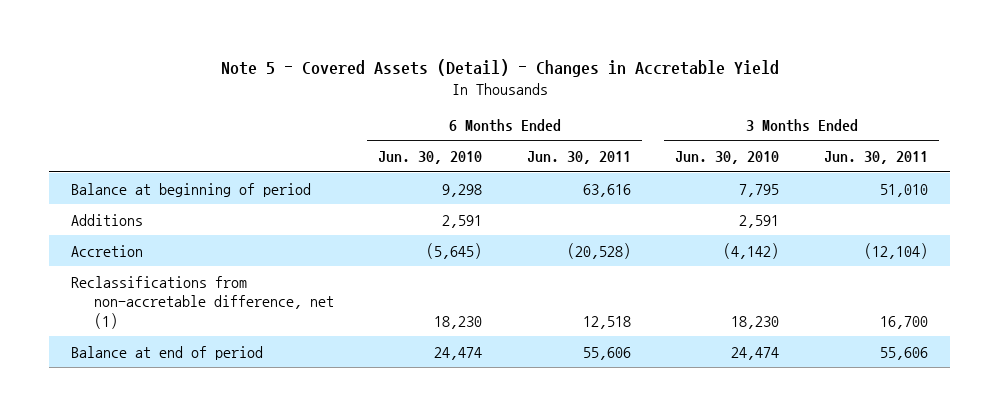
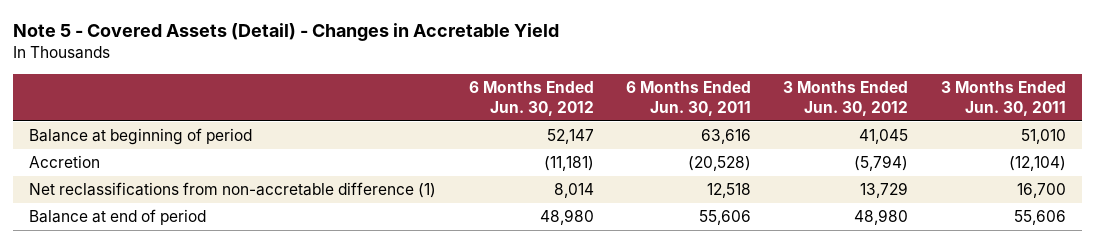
- | 6 Months Ended Jun. 30, 2010 | 6 Months Ended Jun. 30, 2011 | 3 Months Ended Jun. 30, 2010 | 3 Months Ended Jun. 30, 2011
+ | 6 Months Ended Jun. 30, 2012 | 6 Months Ended Jun. 30, 2011 | 3 Months Ended Jun. 30, 2012 | 3 Months Ended Jun. 30, 2011
- Additions | 2,591 | | 2,591 |
- Reclassifications from non-accretable difference, net (1) | 18,230 | 12,518 | 18,230 | 16,700
+ Net reclassifications from non-accretable difference (1) | 8,014 | 12,518 | 13,729 | 16,700

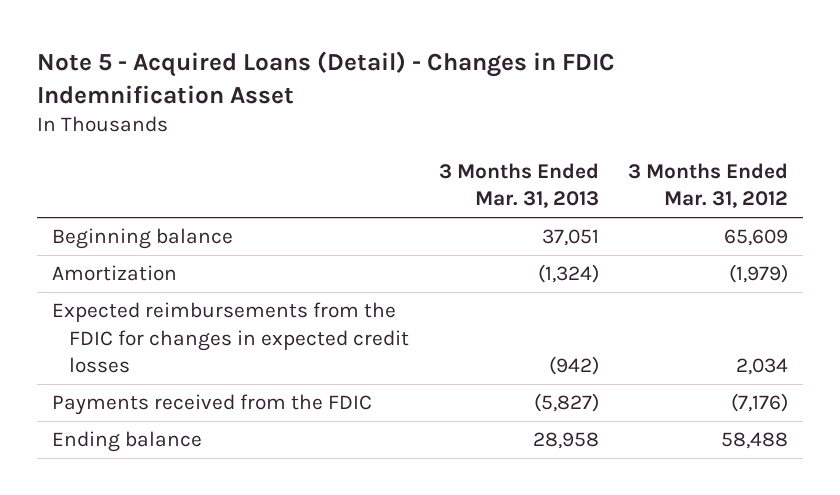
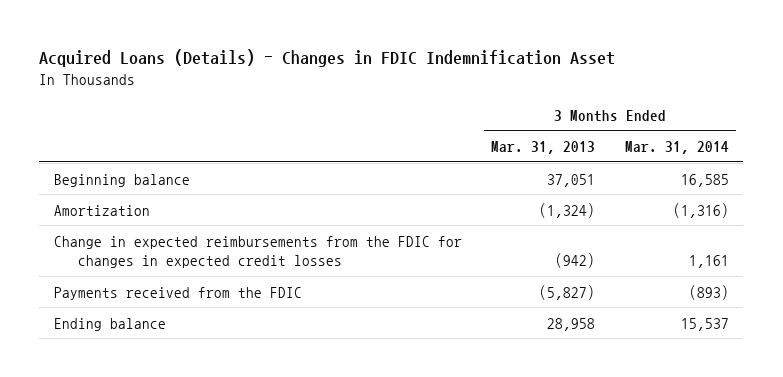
- Note 5 - Acquired Loans (Detail) - Changes in FDIC Indemnification Asset
+ Acquired Loans (Details) - Changes in FDIC Indemnification Asset
- | 3 Months Ended Mar. 31, 2013 | 3 Months Ended Mar. 31, 2012
+ | 3 Months Ended Mar. 31, 2013 | 3 Months Ended Mar. 31, 2014
- Expected reimbursements from the FDIC for changes in expected credit losses | (942) | 2,034
+ Change in expected reimbursements from the FDIC for changes in expected credit losses | (942) | 1,161

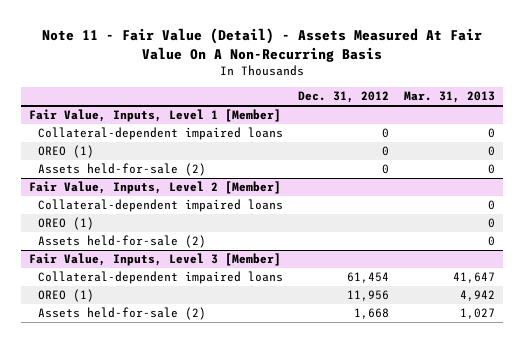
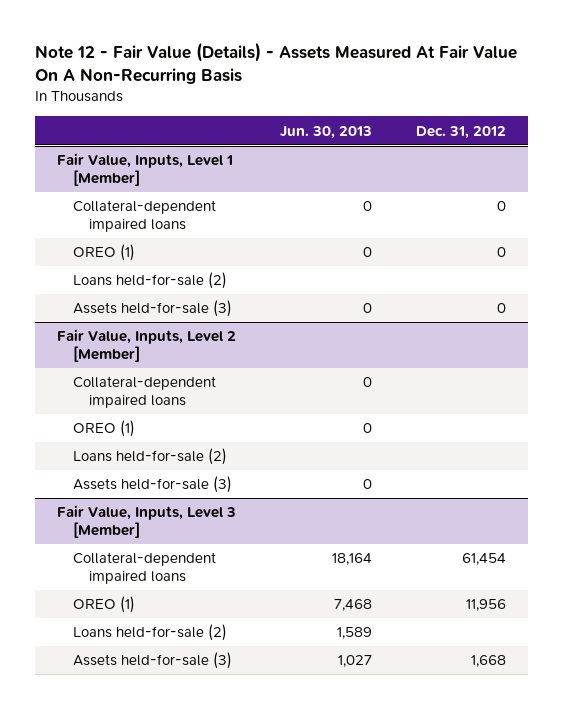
- Note 11 - Fair Value (Detail) - Assets Measured At Fair Value On A Non-Recurring Basis
+ Note 12 - Fair Value (Details) - Assets Measured At Fair Value On A Non-Recurring Basis
- | Dec. 31, 2012 | Mar. 31, 2013
+ | Jun. 30, 2013 | Dec. 31, 2012
@ Fair Value, Inputs, Level 1 [Member]
- Assets held-for-sale (2) | 0 | 0
+ Loans held-for-sale (2)
+ Assets held-for-sale (3) | 0 | 0
@ Fair Value, Inputs, Level 2 [Member]
- Assets held-for-sale (2) | | 0
+ Loans held-for-sale (2)
+ Assets held-for-sale (3) | 0 |
@ Fair Value, Inputs, Level 3 [Member]
- Assets held-for-sale (2) | 1,668 | 1,027
+ Loans held-for-sale (2) | 1,589 |
+ Assets held-for-sale (3) | 1,027 | 1,668

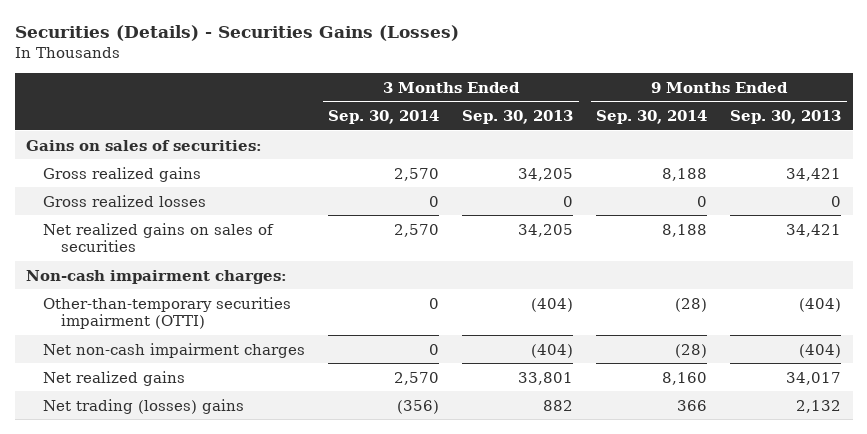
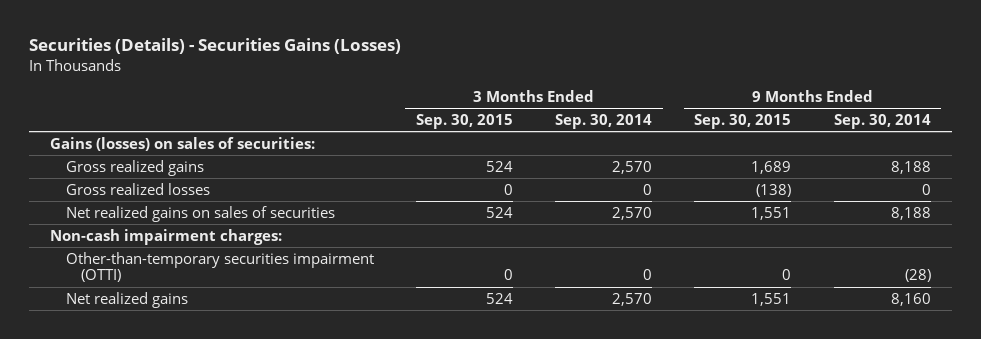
- | 3 Months Ended Sep. 30, 2014 | 3 Months Ended Sep. 30, 2013 | 9 Months Ended Sep. 30, 2014 | 9 Months Ended Sep. 30, 2013
+ | 3 Months Ended Sep. 30, 2015 | 3 Months Ended Sep. 30, 2014 | 9 Months Ended Sep. 30, 2015 | 9 Months Ended Sep. 30, 2014
- Gains on sales of securities:
+ Gains (losses) on sales of securities:
- Net non-cash impairment charges | 0 | (404) | (28) | (404)
- Net trading (losses) gains | (356) | 882 | 366 | 2,132

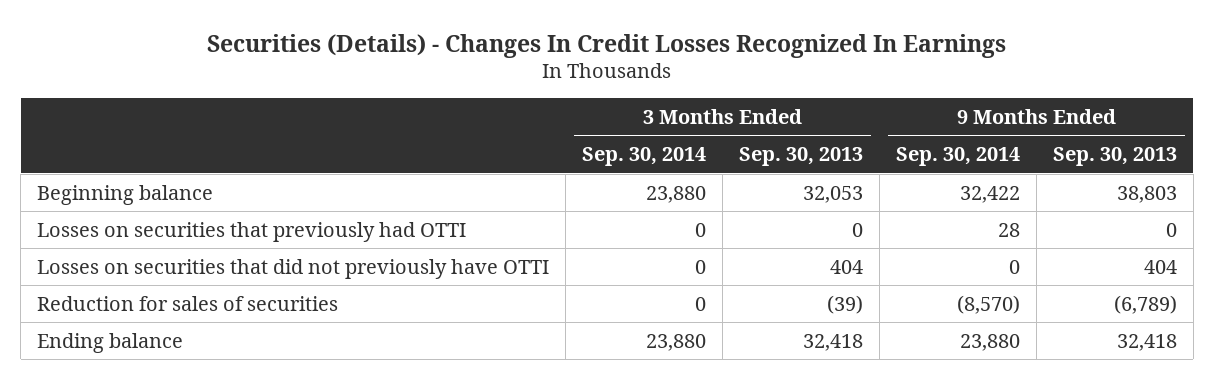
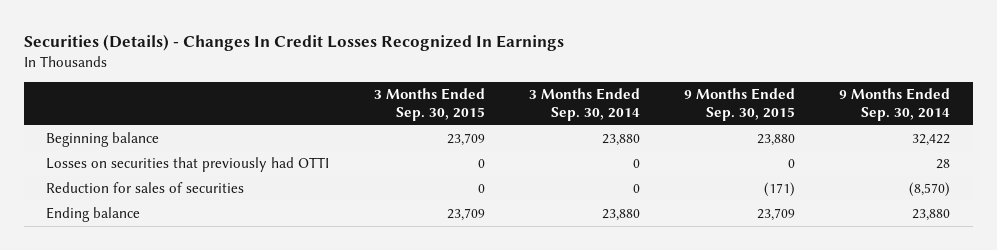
- | 3 Months Ended Sep. 30, 2014 | 3 Months Ended Sep. 30, 2013 | 9 Months Ended Sep. 30, 2014 | 9 Months Ended Sep. 30, 2013
+ | 3 Months Ended Sep. 30, 2015 | 3 Months Ended Sep. 30, 2014 | 9 Months Ended Sep. 30, 2015 | 9 Months Ended Sep. 30, 2014
- Losses on securities that did not previously have OTTI | 0 | 404 | 0 | 404

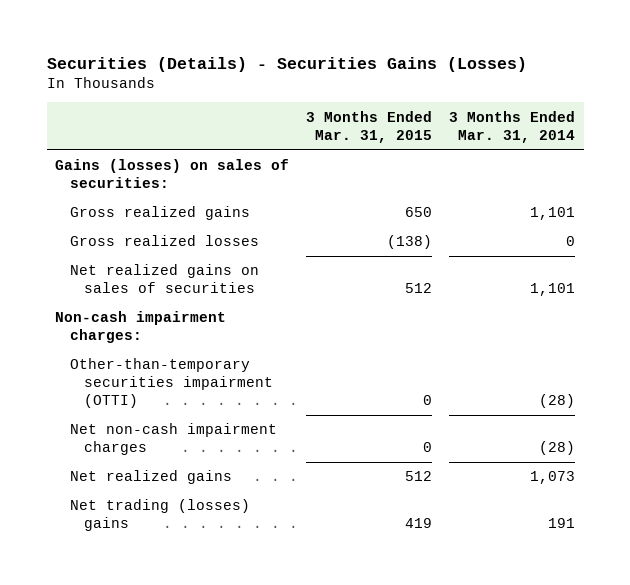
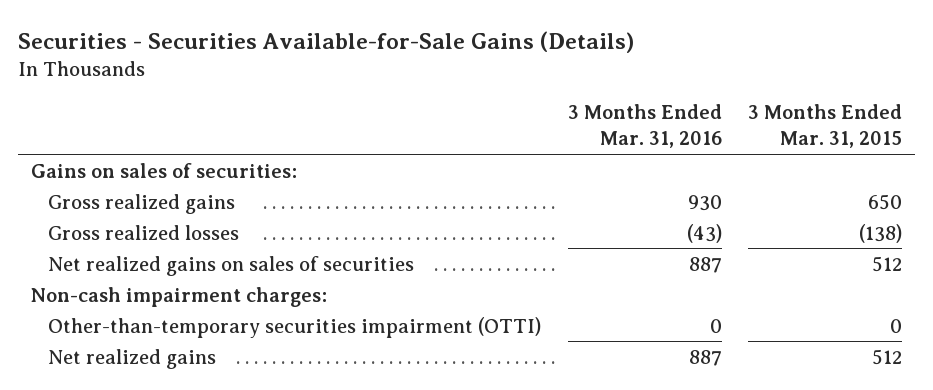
- Securities (Details) - Securities Gains (Losses)
+ Securities - Securities Available-for-Sale Gains (Details)
- | 3 Months Ended Mar. 31, 2015 | 3 Months Ended Mar. 31, 2014
+ | 3 Months Ended Mar. 31, 2016 | 3 Months Ended Mar. 31, 2015
- Gains (losses) on sales of securities:
+ Gains on sales of securities:
- Net non-cash impairment charges | 0 | (28)
- Net trading (losses) gains | 419 | 191

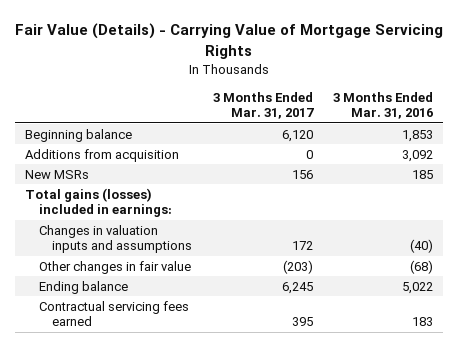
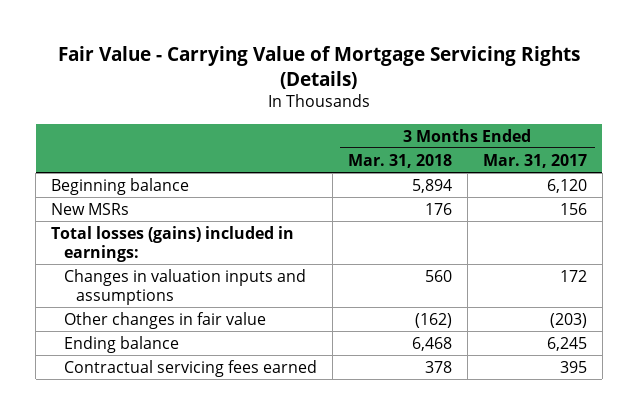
- Fair Value (Details) - Carrying Value of Mortgage Servicing Rights
+ Fair Value - Carrying Value of Mortgage Servicing Rights (Details)
- | 3 Months Ended Mar. 31, 2017 | 3 Months Ended Mar. 31, 2016
+ | 3 Months Ended Mar. 31, 2018 | 3 Months Ended Mar. 31, 2017
- Additions from acquisition | 0 | 3,092
- Total gains (losses) included in earnings:
+ Total losses (gains) included in earnings:

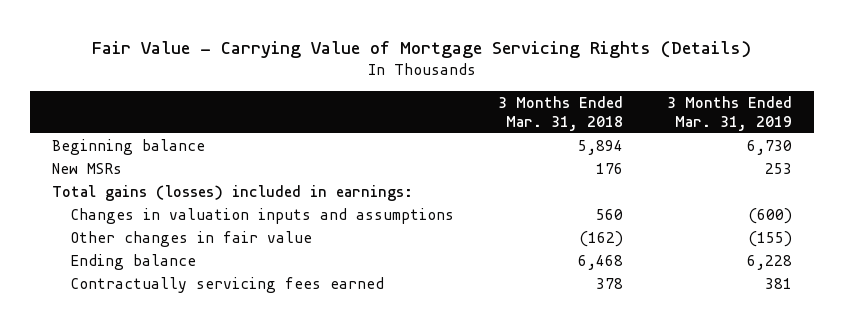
- | 3 Months Ended Mar. 31, 2018 | 3 Months Ended Mar. 31, 2017
+ | 3 Months Ended Mar. 31, 2018 | 3 Months Ended Mar. 31, 2019
- Total losses (gains) included in earnings:
+ Total gains (losses) included in earnings:
- Contractual servicing fees earned | 378 | 395
+ Contractually servicing fees earned | 378 | 381

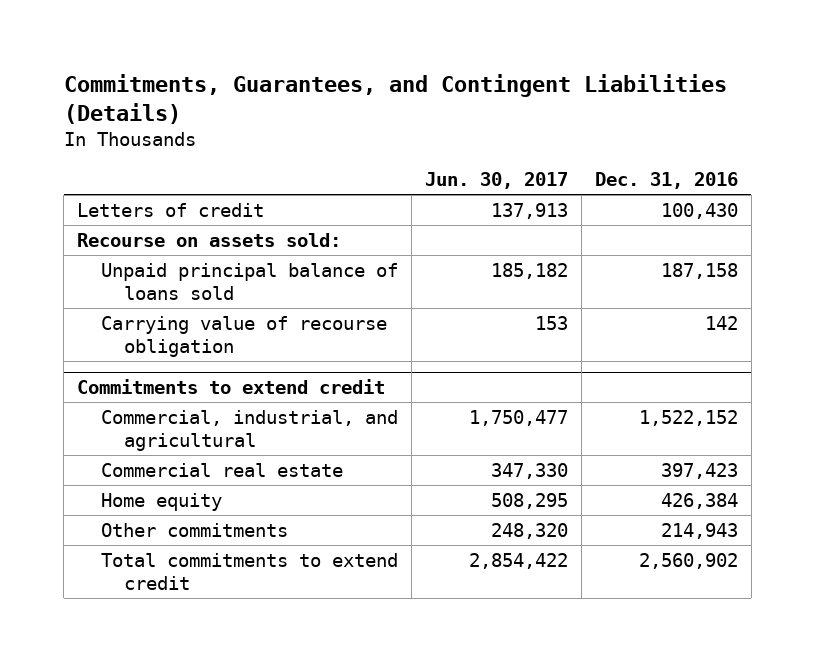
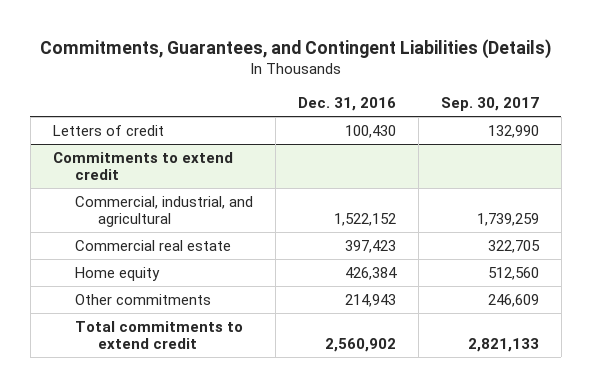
- | Jun. 30, 2017 | Dec. 31, 2016
+ | Dec. 31, 2016 | Sep. 30, 2017
- Recourse on assets sold:
- Unpaid principal balance of loans sold | 185,182 | 187,158
- Carrying value of recourse obligation | 153 | 142

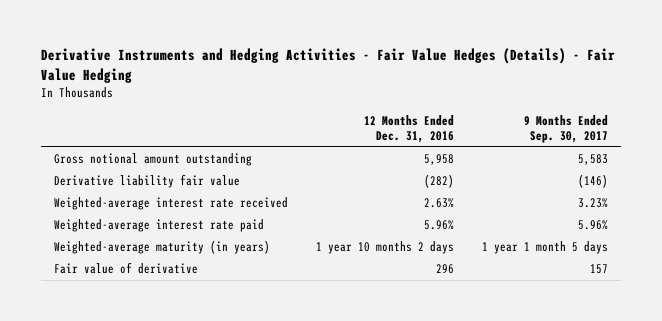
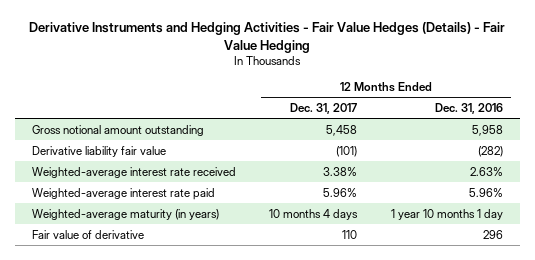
- | 12 Months Ended Dec. 31, 2016 | 9 Months Ended Sep. 30, 2017
+ | 12 Months Ended Dec. 31, 2017 | 12 Months Ended Dec. 31, 2016
- Weighted-average maturity (in years) | 1 year 10 months 2 days | 1 year 1 month 5 days
+ Weighted-average maturity (in years) | 10 months 4 days | 1 year 10 months 1 day

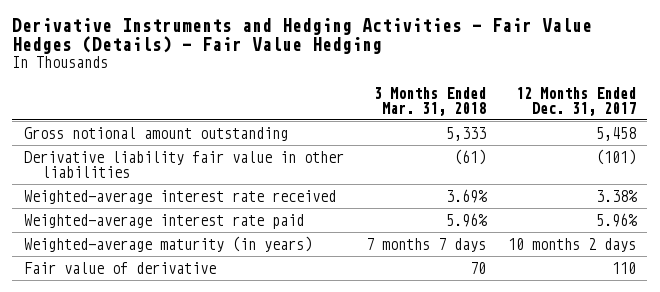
- | 12 Months Ended Dec. 31, 2017 | 12 Months Ended Dec. 31, 2016
+ | 3 Months Ended Mar. 31, 2018 | 12 Months Ended Dec. 31, 2017
- Derivative liability fair value | (101) | (282)
+ Derivative liability fair value in other liabilities | (61) | (101)
- Weighted-average maturity (in years) | 10 months 4 days | 1 year 10 months 1 day
+ Weighted-average maturity (in years) | 7 months 7 days | 10 months 2 days

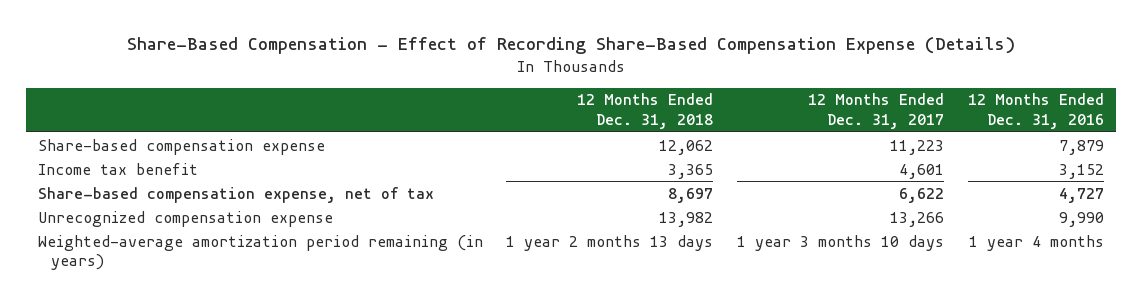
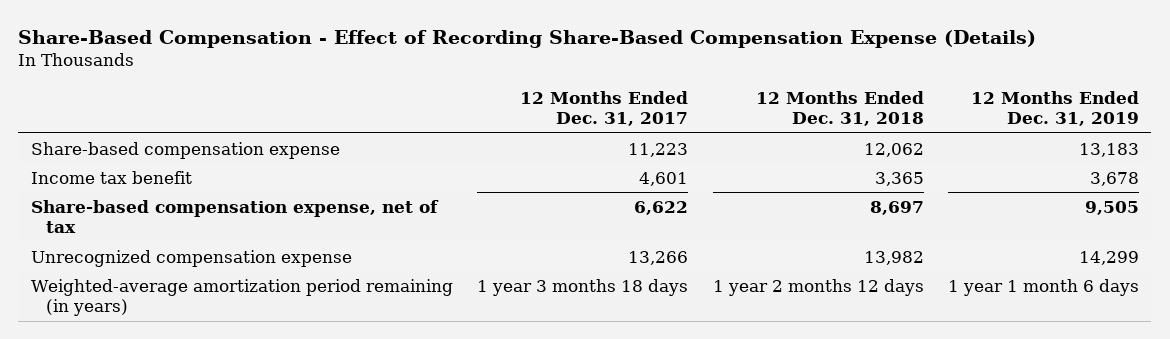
- | 12 Months Ended Dec. 31, 2018 | 12 Months Ended Dec. 31, 2017 | 12 Months Ended Dec. 31, 2016
+ | 12 Months Ended Dec. 31, 2017 | 12 Months Ended Dec. 31, 2018 | 12 Months Ended Dec. 31, 2019
- Weighted-average amortization period remaining (in years) | 1 year 2 months 13 days | 1 year 3 months 10 days | 1 year 4 months
+ Weighted-average amortization period remaining (in years) | 1 year 3 months 18 days | 1 year 2 months 12 days | 1 year 1 month 6 days

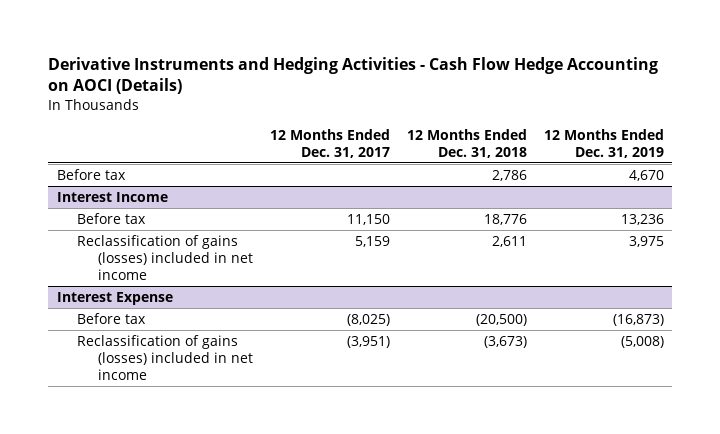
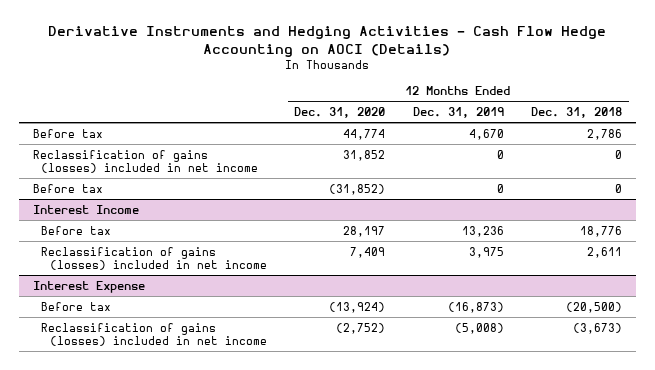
- | 12 Months Ended Dec. 31, 2017 | 12 Months Ended Dec. 31, 2018 | 12 Months Ended Dec. 31, 2019
+ | 12 Months Ended Dec. 31, 2020 | 12 Months Ended Dec. 31, 2019 | 12 Months Ended Dec. 31, 2018
+ Reclassification of gains (losses) included in net income | 31,852 | 0 | 0
+ Before tax | (31,852) | 0 | 0

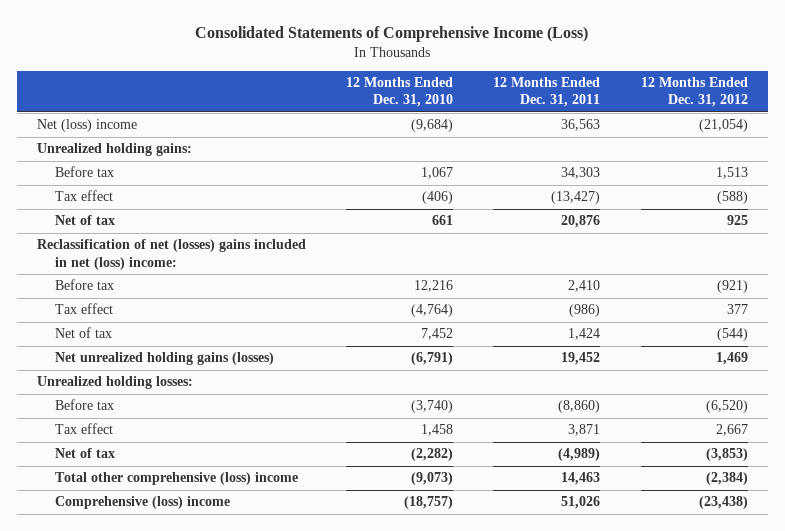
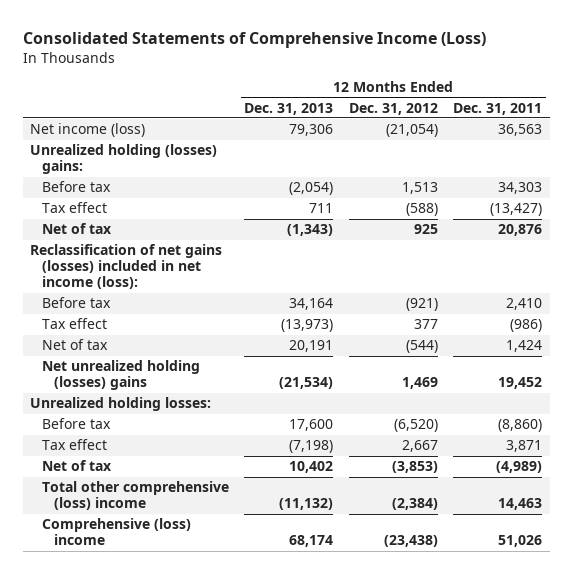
- | 12 Months Ended Dec. 31, 2010 | 12 Months Ended Dec. 31, 2011 | 12 Months Ended Dec. 31, 2012
+ | 12 Months Ended Dec. 31, 2013 | 12 Months Ended Dec. 31, 2012 | 12 Months Ended Dec. 31, 2011
- Net (loss) income | (9,684) | 36,563 | (21,054)
- Unrealized holding gains:
+ Net income (loss) | 79,306 | (21,054) | 36,563
+ Unrealized holding (losses) gains:
- Reclassification of net (losses) gains included in net (loss) income:
+ Reclassification of net gains (losses) included in net income (loss):
- Net unrealized holding gains (losses) | (6,791) | 19,452 | 1,469
+ Net unrealized holding (losses) gains | (21,534) | 1,469 | 19,452

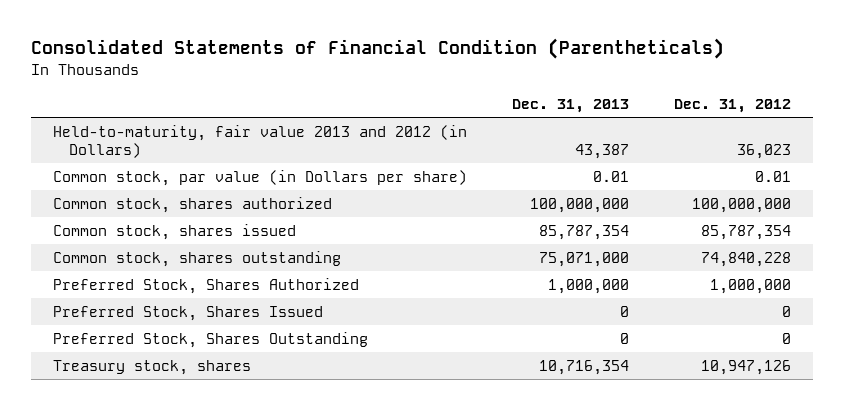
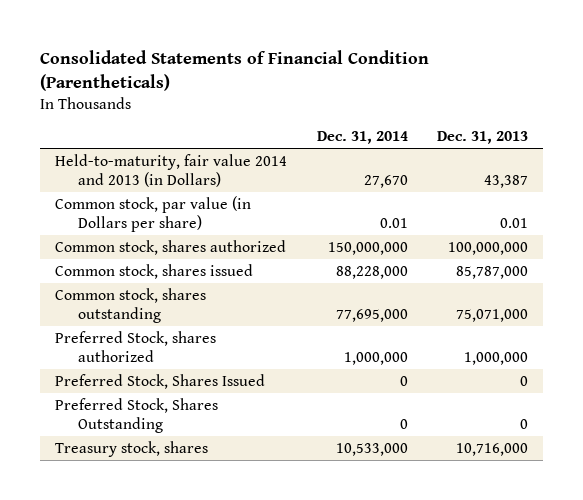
- | Dec. 31, 2013 | Dec. 31, 2012
+ | Dec. 31, 2014 | Dec. 31, 2013
- Held-to-maturity, fair value 2013 and 2012 (in Dollars) | 43,387 | 36,023
+ Held-to-maturity, fair value 2014 and 2013 (in Dollars) | 27,670 | 43,387
- Common stock, shares issued | 85,787,354 | 85,787,354
+ Common stock, shares issued | 88,228,000 | 85,787,000
- Preferred Stock, Shares Authorized | 1,000,000 | 1,000,000
+ Preferred Stock, shares authorized | 1,000,000 | 1,000,000
- Treasury stock, shares | 10,716,354 | 10,947,126
+ Treasury stock, shares | 10,533,000 | 10,716,000

